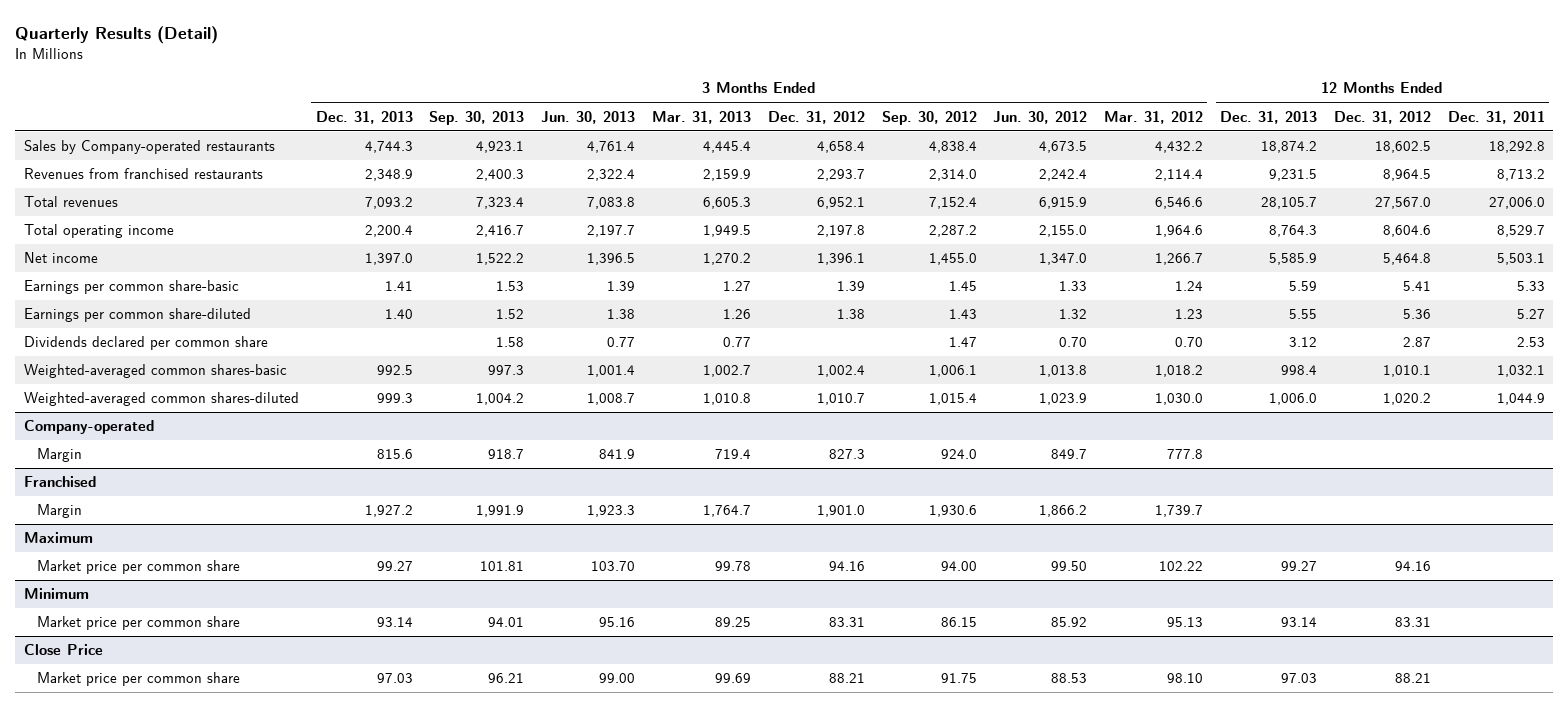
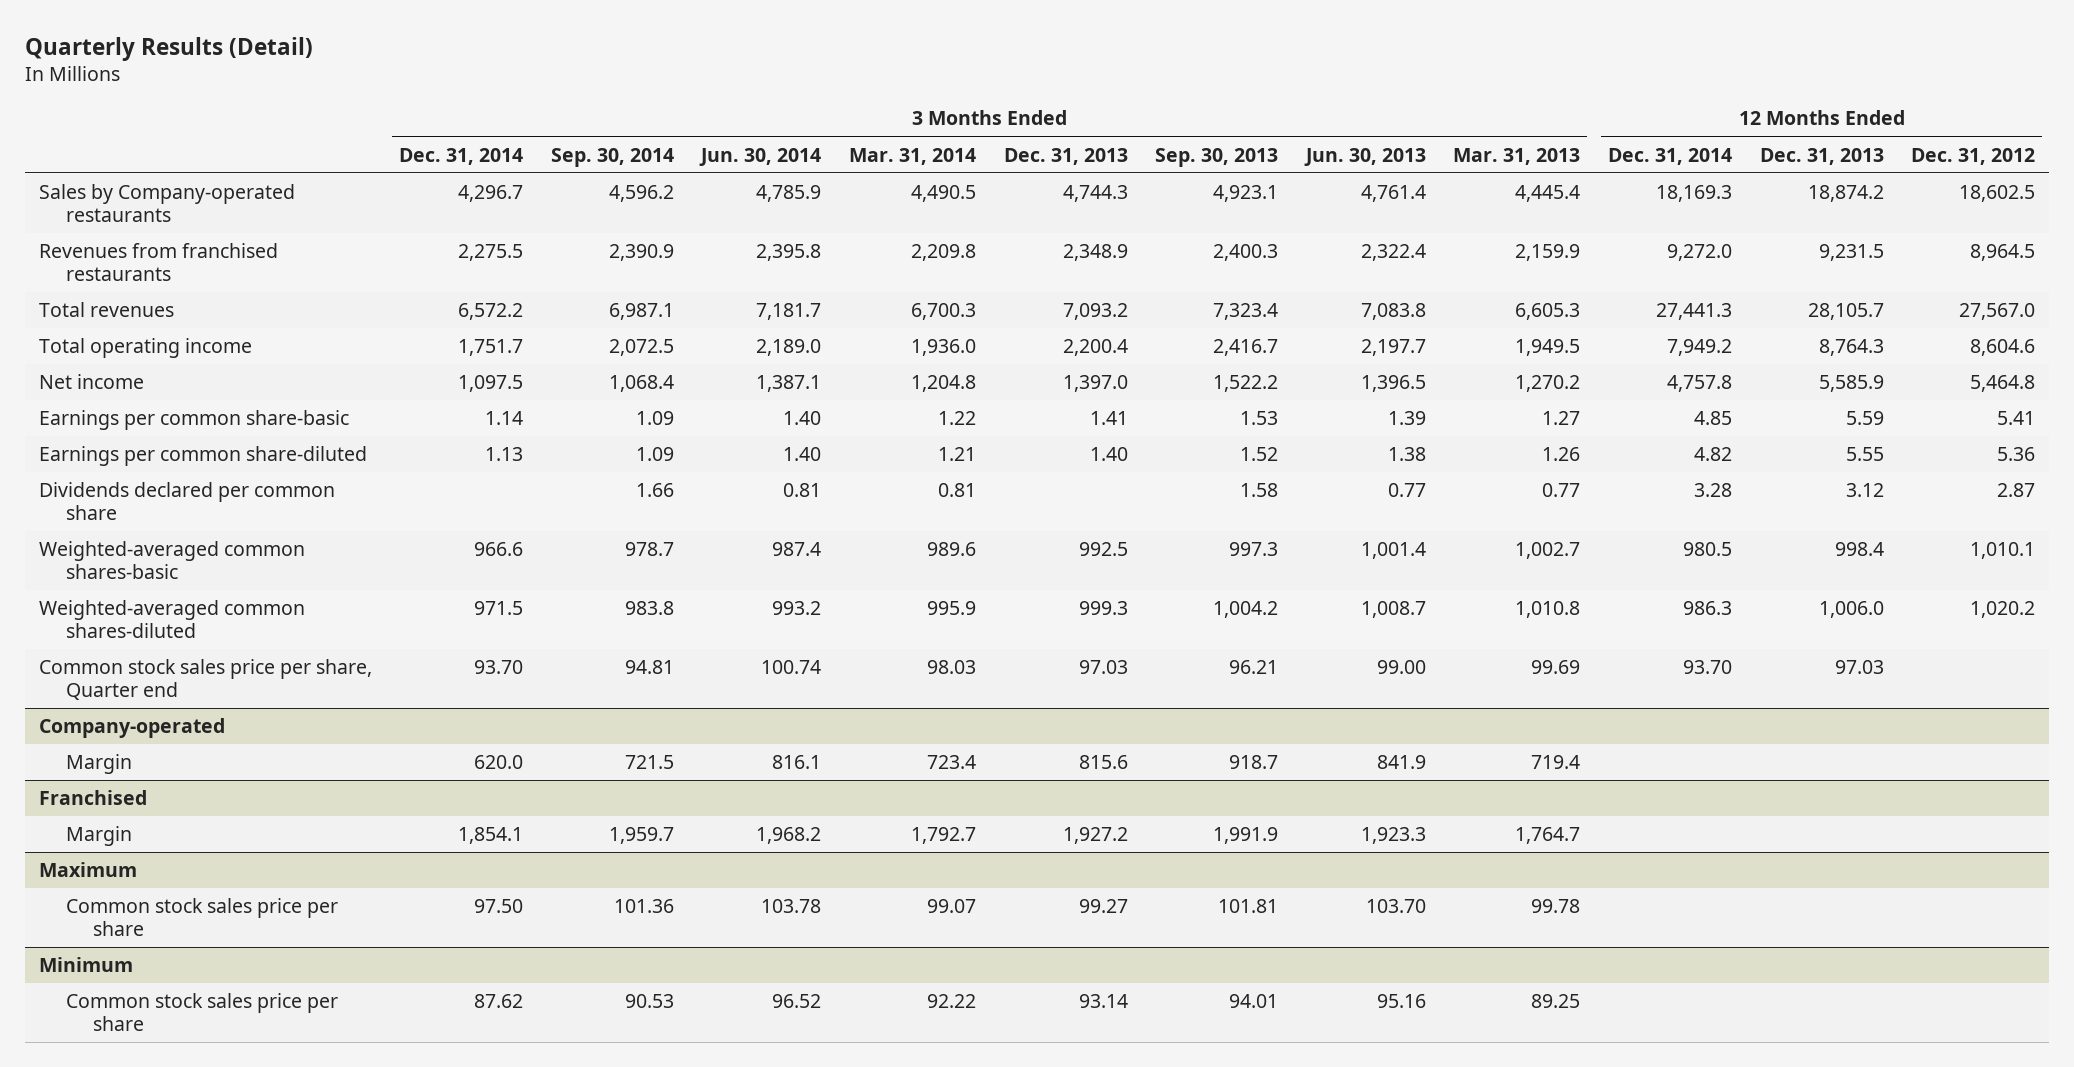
- | 3 Months Ended Dec. 31, 2013 | 3 Months Ended Sep. 30, 2013 | 3 Months Ended Jun. 30, 2013 | 3 Months Ended Mar. 31, 2013 | 3 Months Ended Dec. 31, 2012 | 3 Months Ended Sep. 30, 2012 | 3 Months Ended Jun. 30, 2012 | 3 Months Ended Mar. 31, 2012 | 12 Months Ended Dec. 31, 2013 | 12 Months Ended Dec. 31, 2012 | 12 Months Ended Dec. 31, 2011
+ | 3 Months Ended Dec. 31, 2014 | 3 Months Ended Sep. 30, 2014 | 3 Months Ended Jun. 30, 2014 | 3 Months Ended Mar. 31, 2014 | 3 Months Ended Dec. 31, 2013 | 3 Months Ended Sep. 30, 2013 | 3 Months Ended Jun. 30, 2013 | 3 Months Ended Mar. 31, 2013 | 12 Months Ended Dec. 31, 2014 | 12 Months Ended Dec. 31, 2013 | 12 Months Ended Dec. 31, 2012
+ Common stock sales price per share, Quarter end | 93.70 | 94.81 | 100.74 | 98.03 | 97.03 | 96.21 | 99.00 | 99.69 | 93.70 | 97.03 |
@ Maximum
- Market price per common share | 99.27 | 101.81 | 103.70 | 99.78 | 94.16 | 94.00 | 99.50 | 102.22 | 99.27 | 94.16 |
+ Common stock sales price per share | 97.50 | 101.36 | 103.78 | 99.07 | 99.27 | 101.81 | 103.70 | 99.78 | | |
@ Minimum
- Market price per common share | 93.14 | 94.01 | 95.16 | 89.25 | 83.31 | 86.15 | 85.92 | 95.13 | 93.14 | 83.31 |
- Close Price
- Market price per common share | 97.03 | 96.21 | 99.00 | 99.69 | 88.21 | 91.75 | 88.53 | 98.10 | 97.03 | 88.21 |
@ Minimum
+ Common stock sales price per share | 87.62 | 90.53 | 96.52 | 92.22 | 93.14 | 94.01 | 95.16 | 89.25 | | |

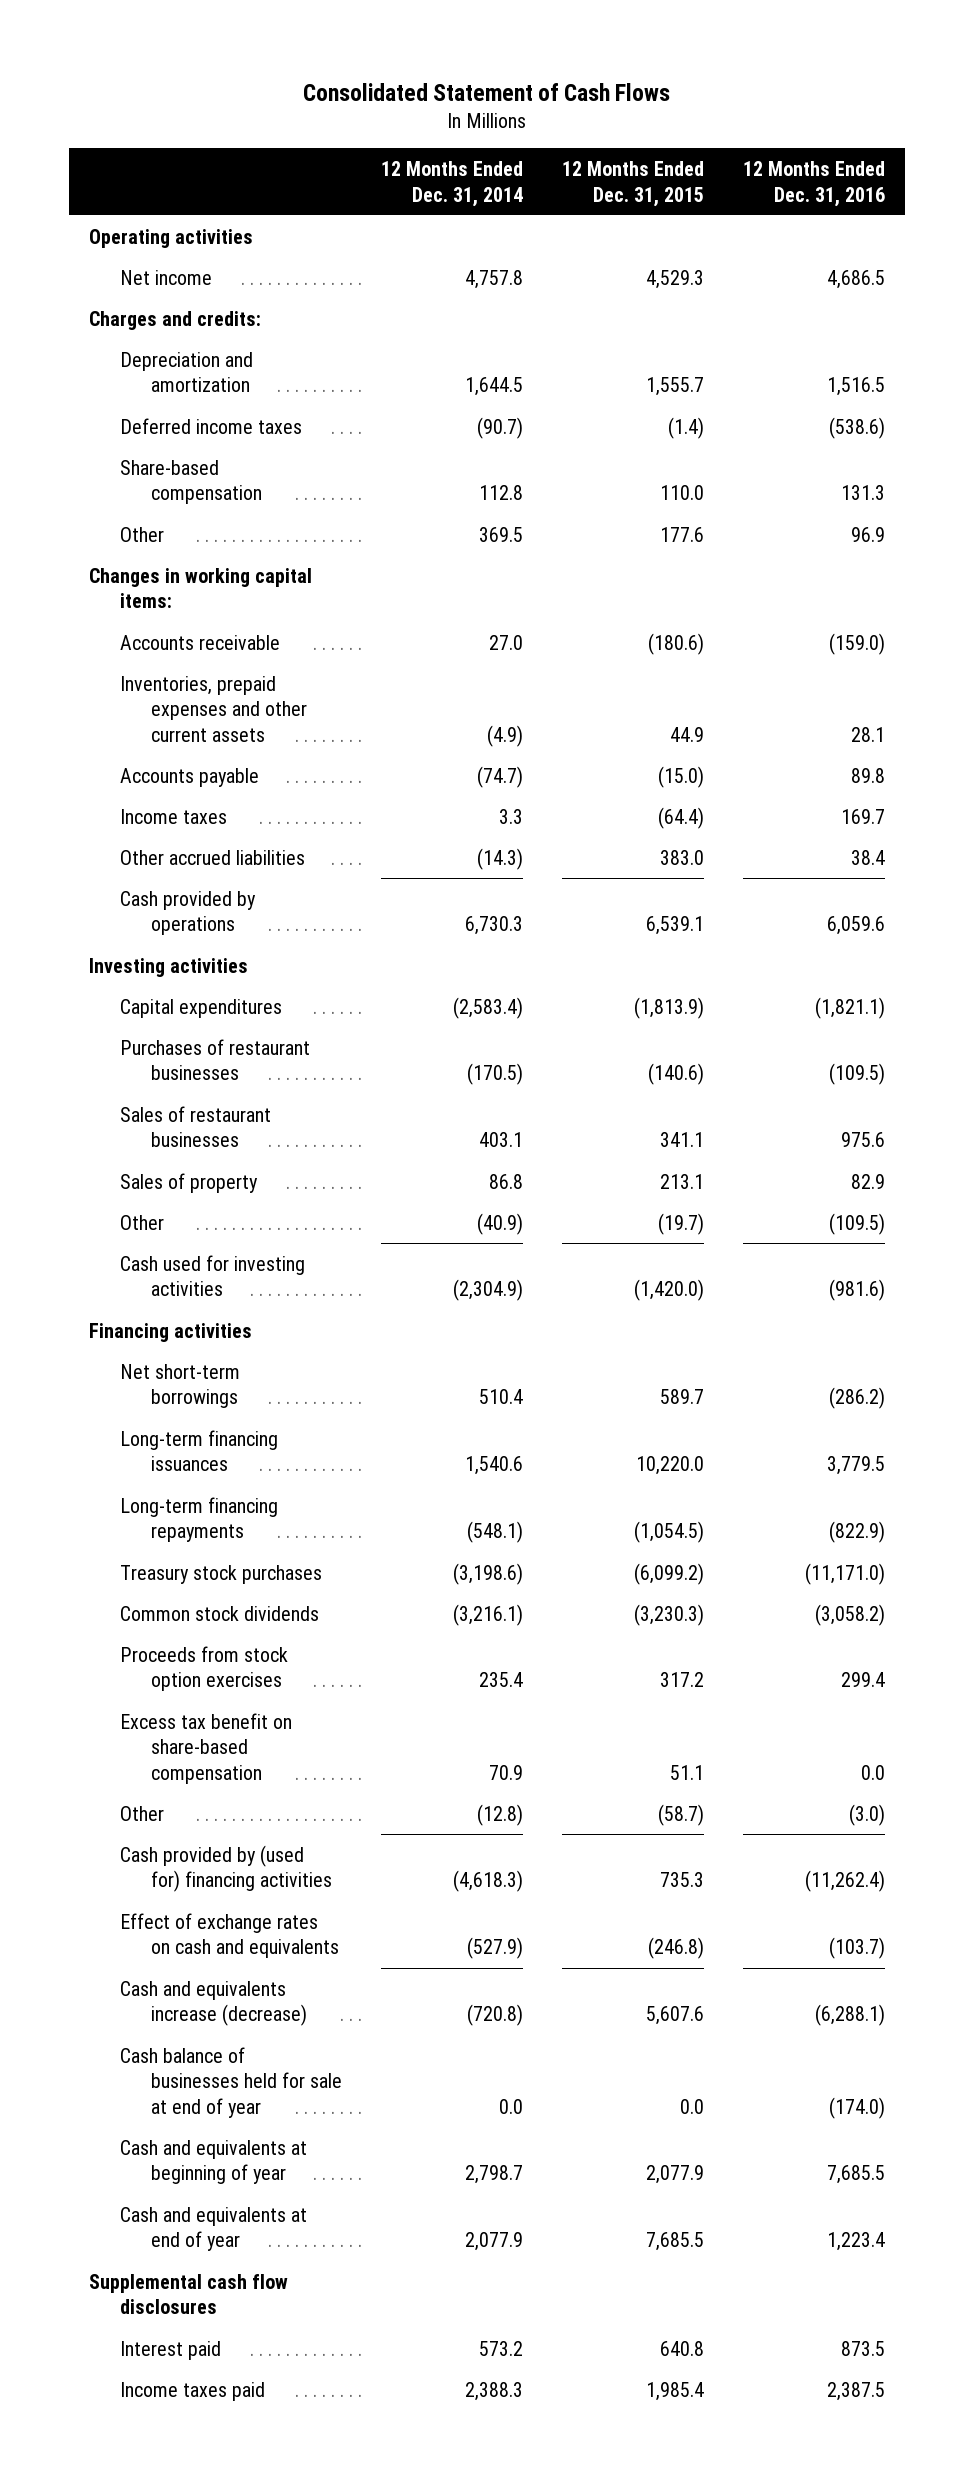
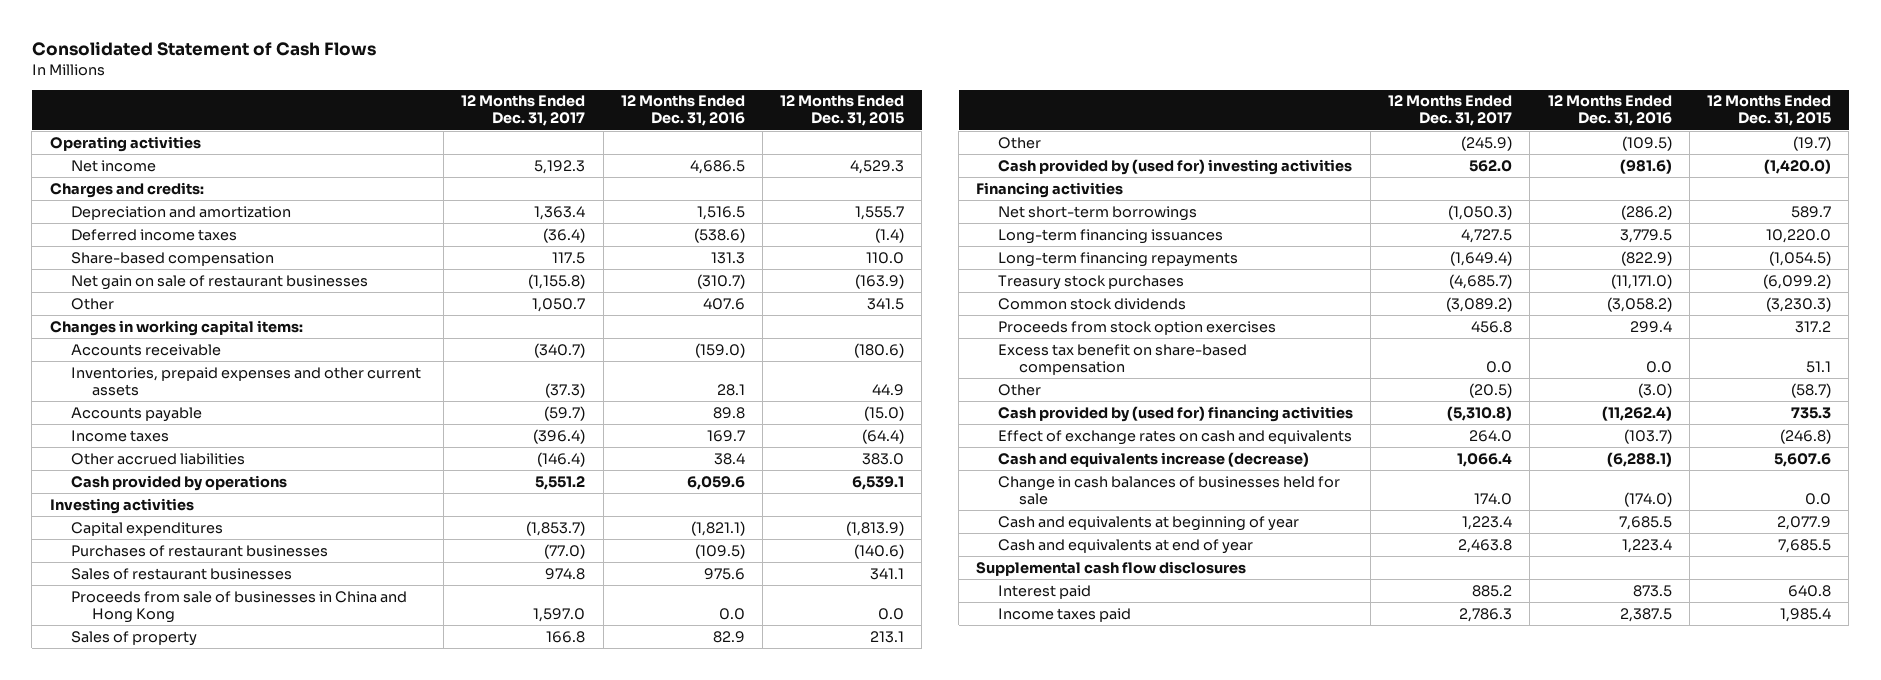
- | 12 Months Ended Dec. 31, 2014 | 12 Months Ended Dec. 31, 2015 | 12 Months Ended Dec. 31, 2016
+ | 12 Months Ended Dec. 31, 2017 | 12 Months Ended Dec. 31, 2016 | 12 Months Ended Dec. 31, 2015
- Other | 369.5 | 177.6 | 96.9
+ Net gain on sale of restaurant businesses | (1,155.8) | (310.7) | (163.9)
+ Other | 1,050.7 | 407.6 | 341.5
+ Proceeds from sale of businesses in China and Hong Kong | 1,597.0 | 0.0 | 0.0
- Cash used for investing activities | (2,304.9) | (1,420.0) | (981.6)
+ Cash provided by (used for) investing activities | 562.0 | (981.6) | (1,420.0)
- Cash balance of businesses held for sale at end of year | 0.0 | 0.0 | (174.0)
+ Change in cash balances of businesses held for sale | 174.0 | (174.0) | 0.0

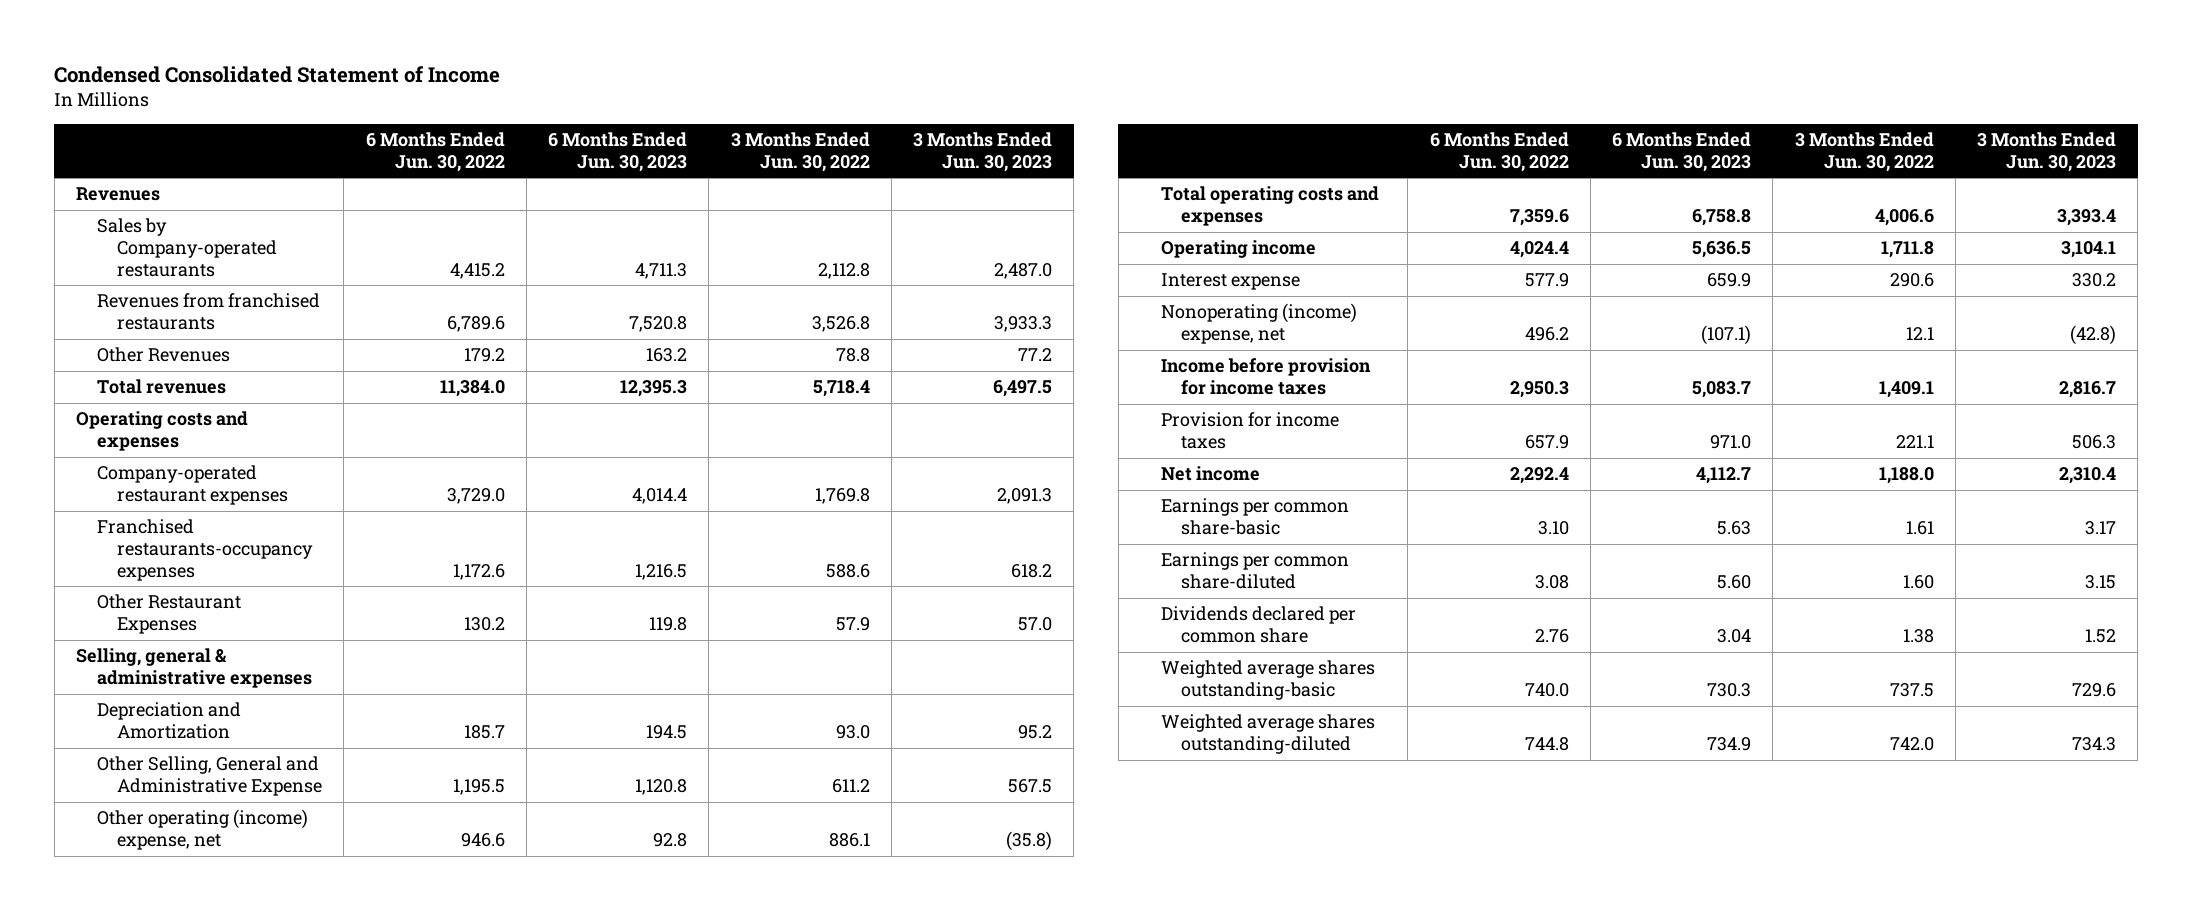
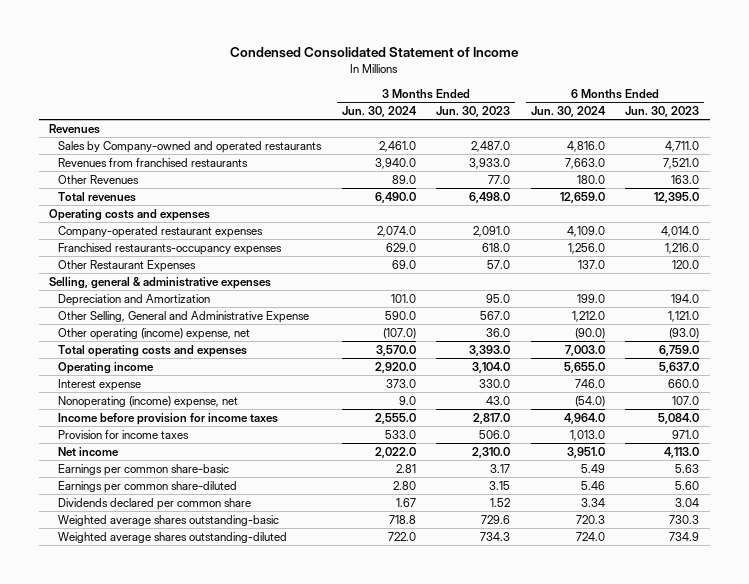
- | 6 Months Ended Jun. 30, 2022 | 6 Months Ended Jun. 30, 2023 | 3 Months Ended Jun. 30, 2022 | 3 Months Ended Jun. 30, 2023
+ | 3 Months Ended Jun. 30, 2024 | 3 Months Ended Jun. 30, 2023 | 6 Months Ended Jun. 30, 2024 | 6 Months Ended Jun. 30, 2023
- Sales by Company-operated restaurants | 4,415.2 | 4,711.3 | 2,112.8 | 2,487.0
- Revenues from franchised restaurants | 6,789.6 | 7,520.8 | 3,526.8 | 3,933.3
- Other Revenues | 179.2 | 163.2 | 78.8 | 77.2
- Total revenues | 11,384.0 | 12,395.3 | 5,718.4 | 6,497.5
+ Sales by Company-owned and operated restaurants | 2,461.0 | 2,487.0 | 4,816.0 | 4,711.0
+ Revenues from franchised restaurants | 3,940.0 | 3,933.0 | 7,663.0 | 7,521.0
+ Other Revenues | 89.0 | 77.0 | 180.0 | 163.0
+ Total revenues | 6,490.0 | 6,498.0 | 12,659.0 | 12,395.0
- Company-operated restaurant expenses | 3,729.0 | 4,014.4 | 1,769.8 | 2,091.3
- Franchised restaurants-occupancy expenses | 1,172.6 | 1,216.5 | 588.6 | 618.2
- Other Restaurant Expenses | 130.2 | 119.8 | 57.9 | 57.0
+ Company-operated restaurant expenses | 2,074.0 | 2,091.0 | 4,109.0 | 4,014.0
+ Franchised restaurants-occupancy expenses | 629.0 | 618.0 | 1,256.0 | 1,216.0
+ Other Restaurant Expenses | 69.0 | 57.0 | 137.0 | 120.0
- Depreciation and Amortization | 185.7 | 194.5 | 93.0 | 95.2
- Other Selling, General and Administrative Expense | 1,195.5 | 1,120.8 | 611.2 | 567.5
- Other operating (income) expense, net | 946.6 | 92.8 | 886.1 | (35.8)
- Total operating costs and expenses | 7,359.6 | 6,758.8 | 4,006.6 | 3,393.4
- Operating income | 4,024.4 | 5,636.5 | 1,711.8 | 3,104.1
- Interest expense | 577.9 | 659.9 | 290.6 | 330.2
- Nonoperating (income) expense, net | 496.2 | (107.1) | 12.1 | (42.8)
- Income before provision for income taxes | 2,950.3 | 5,083.7 | 1,409.1 | 2,816.7
- Provision for income taxes | 657.9 | 971.0 | 221.1 | 506.3
- Net income | 2,292.4 | 4,112.7 | 1,188.0 | 2,310.4
+ Depreciation and Amortization | 101.0 | 95.0 | 199.0 | 194.0
+ Other Selling, General and Administrative Expense | 590.0 | 567.0 | 1,212.0 | 1,121.0
+ Other operating (income) expense, net | (107.0) | 36.0 | (90.0) | (93.0)
+ Total operating costs and expenses | 3,570.0 | 3,393.0 | 7,003.0 | 6,759.0
+ Operating income | 2,920.0 | 3,104.0 | 5,655.0 | 5,637.0
+ Interest expense | 373.0 | 330.0 | 746.0 | 660.0
+ Nonoperating (income) expense, net | 9.0 | 43.0 | (54.0) | 107.0
+ Income before provision for income taxes | 2,555.0 | 2,817.0 | 4,964.0 | 5,084.0
+ Provision for income taxes | 533.0 | 506.0 | 1,013.0 | 971.0
+ Net income | 2,022.0 | 2,310.0 | 3,951.0 | 4,113.0

